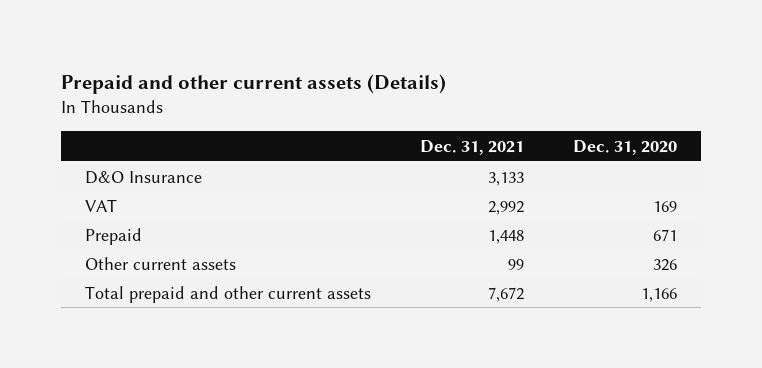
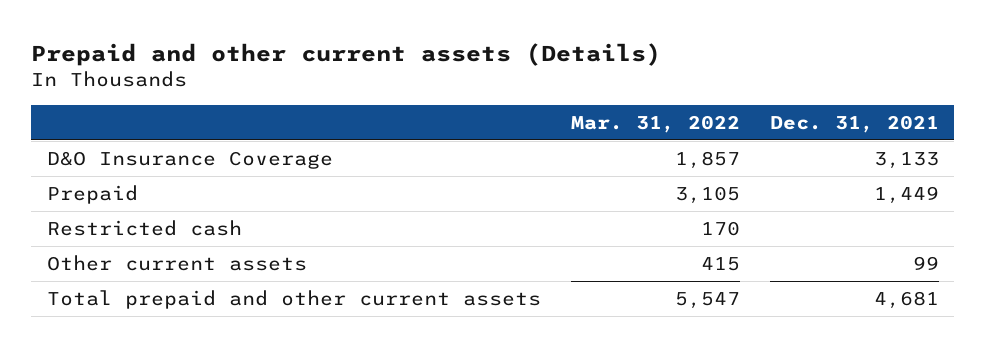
- | Dec. 31, 2021 | Dec. 31, 2020
+ | Mar. 31, 2022 | Dec. 31, 2021
- D&O Insurance | 3,133 |
- VAT | 2,992 | 169
- Prepaid | 1,448 | 671
+ D&O Insurance Coverage | 1,857 | 3,133
+ Prepaid | 3,105 | 1,449
+ Restricted cash | 170 |
- Total prepaid and other current assets | 7,672 | 1,166
+ Total prepaid and other current assets | 5,547 | 4,681

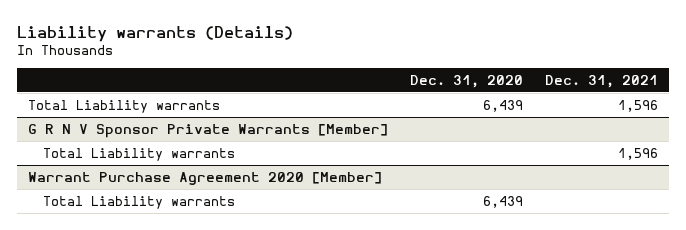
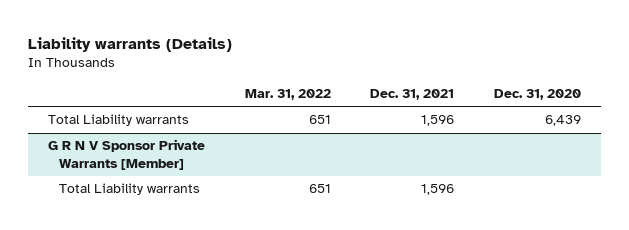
- | Dec. 31, 2020 | Dec. 31, 2021
+ | Mar. 31, 2022 | Dec. 31, 2021 | Dec. 31, 2020
- Warrant Purchase Agreement 2020 [Member]
- Total Liability warrants | 6,439 |

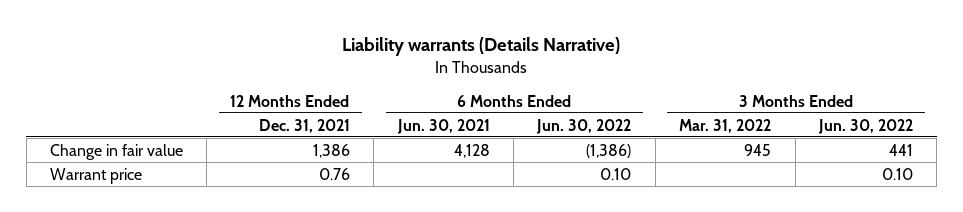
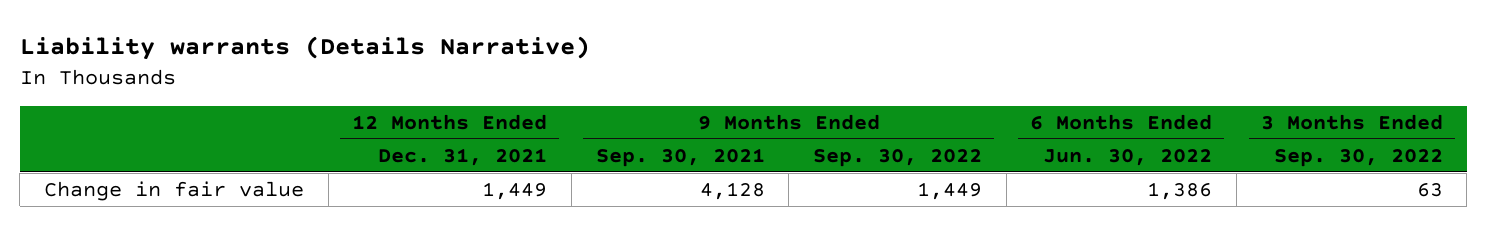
- | 12 Months Ended Dec. 31, 2021 | 6 Months Ended Jun. 30, 2021 | 6 Months Ended Jun. 30, 2022 | 3 Months Ended Mar. 31, 2022 | 3 Months Ended Jun. 30, 2022
+ | 12 Months Ended Dec. 31, 2021 | 9 Months Ended Sep. 30, 2021 | 9 Months Ended Sep. 30, 2022 | 6 Months Ended Jun. 30, 2022 | 3 Months Ended Sep. 30, 2022
- Change in fair value | 1,386 | 4,128 | (1,386) | 945 | 441
- Warrant price | 0.76 | | 0.10 | | 0.10
+ Change in fair value | 1,449 | 4,128 | 1,449 | 1,386 | 63

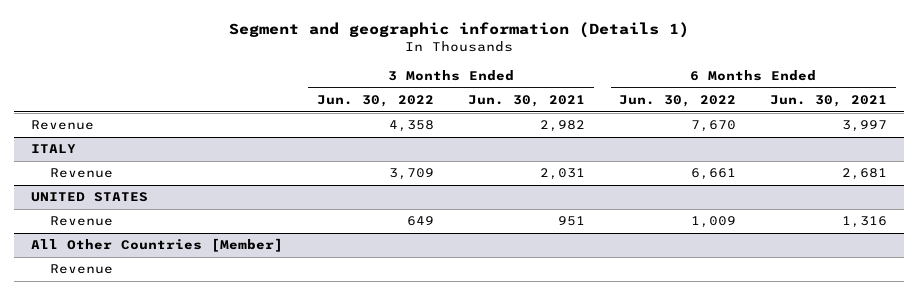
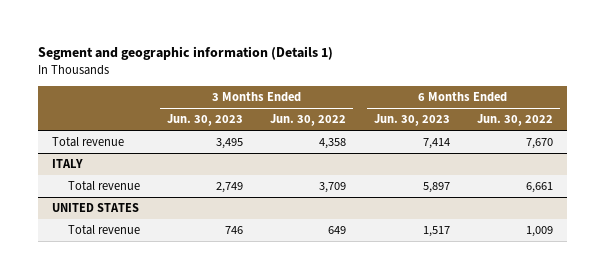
- | 3 Months Ended Jun. 30, 2022 | 3 Months Ended Jun. 30, 2021 | 6 Months Ended Jun. 30, 2022 | 6 Months Ended Jun. 30, 2021
+ | 3 Months Ended Jun. 30, 2023 | 3 Months Ended Jun. 30, 2022 | 6 Months Ended Jun. 30, 2023 | 6 Months Ended Jun. 30, 2022
- Revenue | 4,358 | 2,982 | 7,670 | 3,997
+ Total revenue | 3,495 | 4,358 | 7,414 | 7,670
@ ITALY
- Revenue | 3,709 | 2,031 | 6,661 | 2,681
+ Total revenue | 2,749 | 3,709 | 5,897 | 6,661
@ UNITED STATES
- Revenue | 649 | 951 | 1,009 | 1,316
- All Other Countries [Member]
- Revenue
@ UNITED STATES
+ Total revenue | 746 | 649 | 1,517 | 1,009

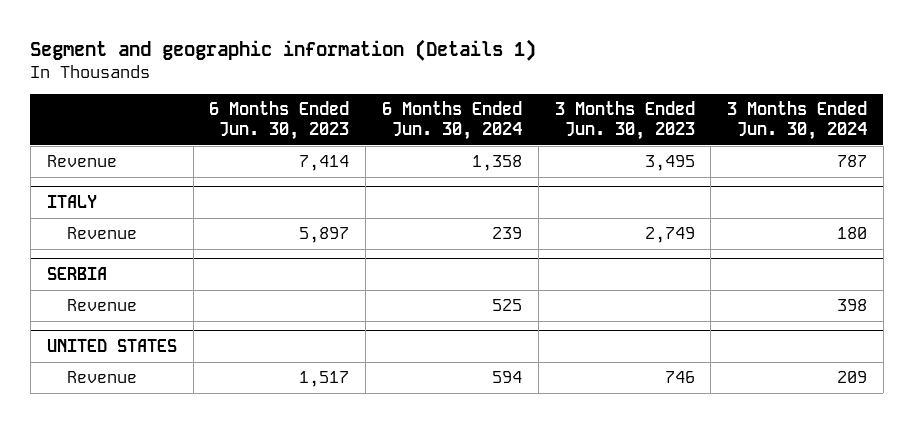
- | 3 Months Ended Jun. 30, 2023 | 3 Months Ended Jun. 30, 2022 | 6 Months Ended Jun. 30, 2023 | 6 Months Ended Jun. 30, 2022
+ | 6 Months Ended Jun. 30, 2023 | 6 Months Ended Jun. 30, 2024 | 3 Months Ended Jun. 30, 2023 | 3 Months Ended Jun. 30, 2024
- Total revenue | 3,495 | 4,358 | 7,414 | 7,670
+ Revenue | 7,414 | 1,358 | 3,495 | 787
@ ITALY
- Total revenue | 2,749 | 3,709 | 5,897 | 6,661
+ Revenue | 5,897 | 239 | 2,749 | 180
+ SERBIA
+ Revenue | | 525 | | 398
@ UNITED STATES
- Total revenue | 746 | 649 | 1,517 | 1,009
+ Revenue | 1,517 | 594 | 746 | 209

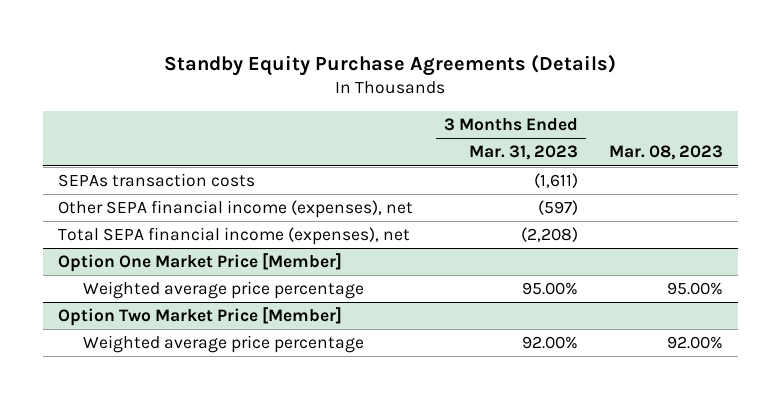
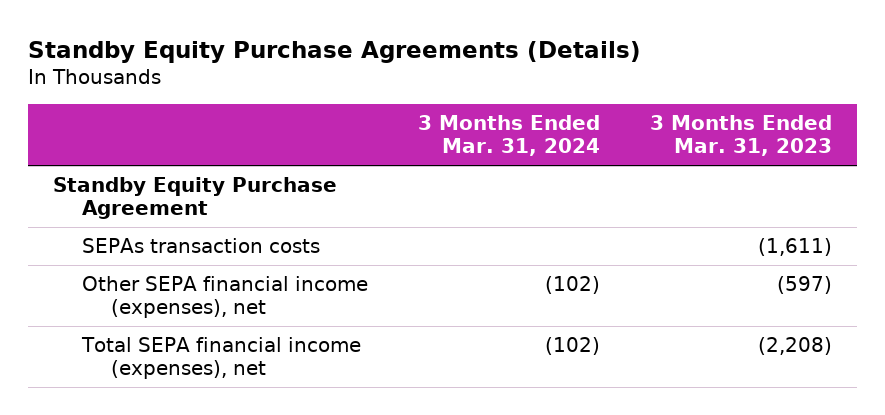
- | 3 Months Ended Mar. 31, 2023 | Mar. 08, 2023
+ | 3 Months Ended Mar. 31, 2024 | 3 Months Ended Mar. 31, 2023
+ Standby Equity Purchase Agreement
- Option One Market Price [Member]
- Weighted average price percentage | 95.00% | 95.00%
- Option Two Market Price [Member]
- Weighted average price percentage | 92.00% | 92.00%

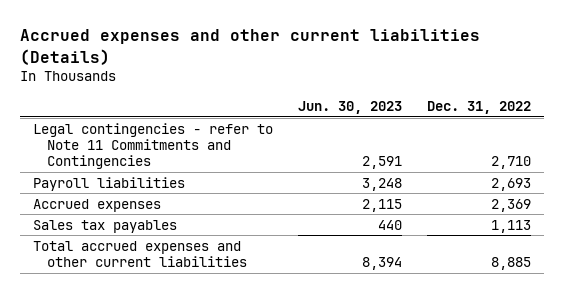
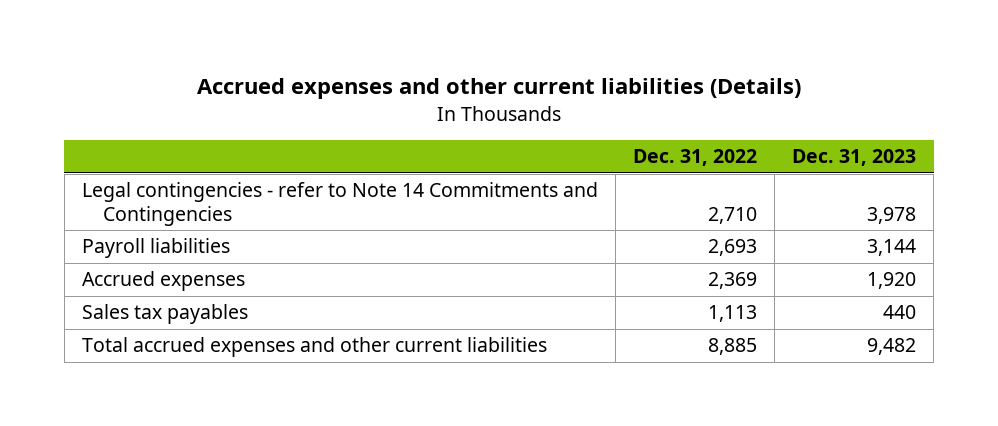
- | Jun. 30, 2023 | Dec. 31, 2022
+ | Dec. 31, 2022 | Dec. 31, 2023
- Legal contingencies - refer to Note 11 Commitments and Contingencies | 2,591 | 2,710
+ Legal contingencies - refer to Note 14 Commitments and Contingencies | 2,710 | 3,978

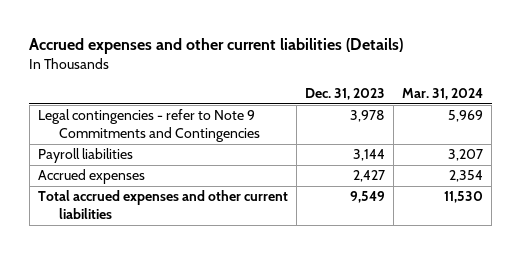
- | Dec. 31, 2022 | Dec. 31, 2023
+ | Dec. 31, 2023 | Mar. 31, 2024
- Legal contingencies - refer to Note 14 Commitments and Contingencies | 2,710 | 3,978
+ Legal contingencies - refer to Note 9 Commitments and Contingencies | 3,978 | 5,969
- Accrued expenses | 2,369 | 1,920
- Sales tax payables | 1,113 | 440
- Total accrued expenses and other current liabilities | 8,885 | 9,482
+ Accrued expenses | 2,427 | 2,354
+ Total accrued expenses and other current liabilities | 9,549 | 11,530

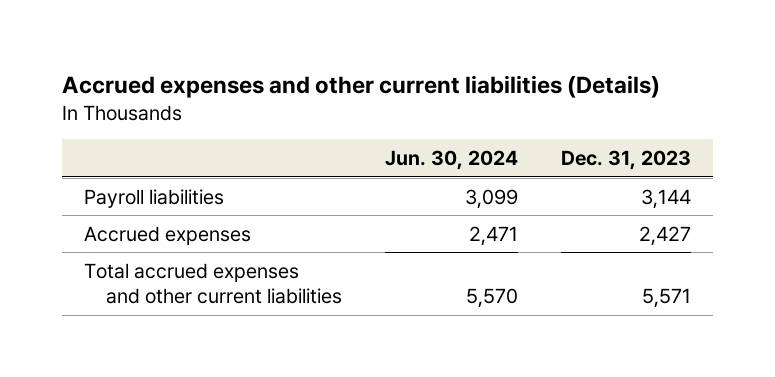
- | Dec. 31, 2023 | Mar. 31, 2024
+ | Jun. 30, 2024 | Dec. 31, 2023
- Legal contingencies - refer to Note 9 Commitments and Contingencies | 3,978 | 5,969
- Total accrued expenses and other current liabilities | 9,549 | 11,530
+ Total accrued expenses and other current liabilities | 5,570 | 5,571

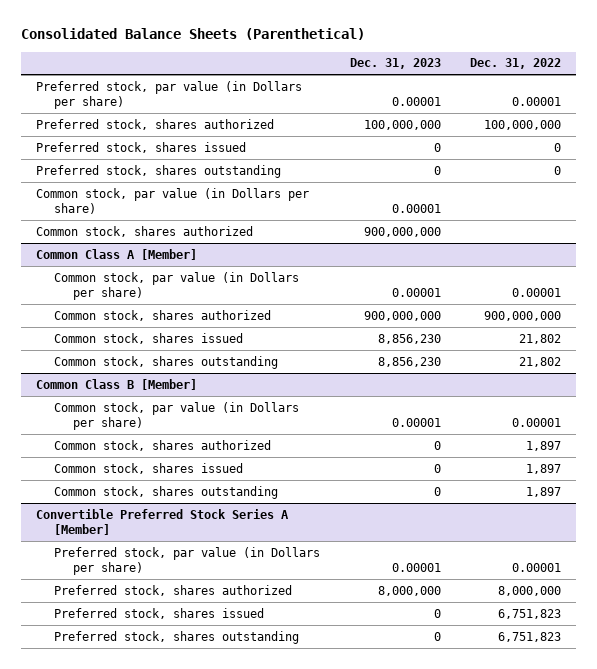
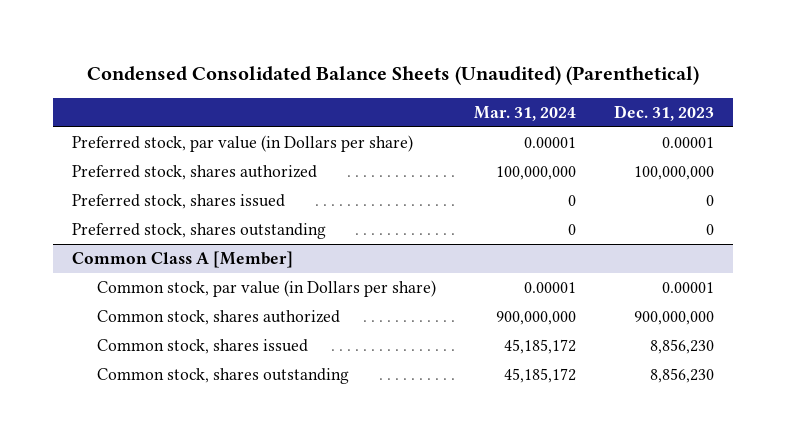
- Consolidated Balance Sheets (Parenthetical)
+ Condensed Consolidated Balance Sheets (Unaudited) (Parenthetical)
- | Dec. 31, 2023 | Dec. 31, 2022
+ | Mar. 31, 2024 | Dec. 31, 2023
- Common stock, par value (in Dollars per share) | 0.00001 |
- Common stock, shares authorized | 900,000,000 |
- Common Class B [Member]
- Common stock, par value (in Dollars per share) | 0.00001 | 0.00001
- Common stock, shares authorized | 0 | 1,897
- Common stock, shares issued | 0 | 1,897
- Common stock, shares outstanding | 0 | 1,897
- Convertible Preferred Stock Series A [Member]
- Preferred stock, par value (in Dollars per share) | 0.00001 | 0.00001
- Preferred stock, shares authorized | 8,000,000 | 8,000,000
- Preferred stock, shares issued | 0 | 6,751,823
- Preferred stock, shares outstanding | 0 | 6,751,823

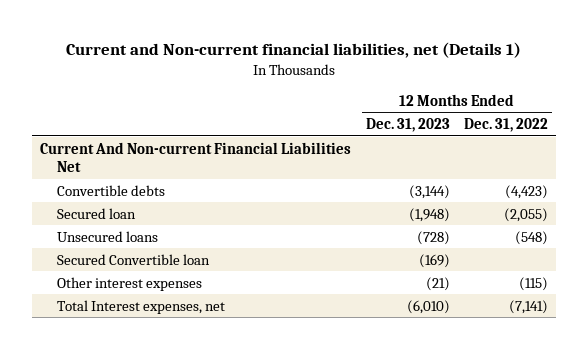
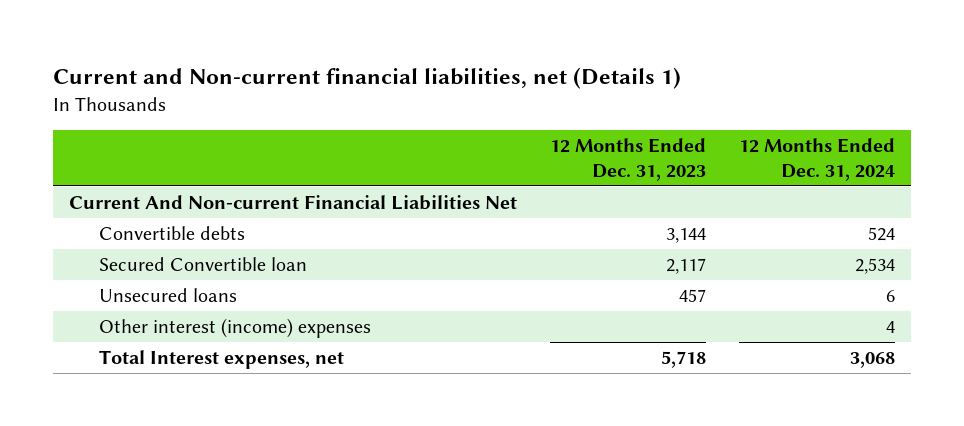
- | 12 Months Ended Dec. 31, 2023 | 12 Months Ended Dec. 31, 2022
+ | 12 Months Ended Dec. 31, 2023 | 12 Months Ended Dec. 31, 2024
- Convertible debts | (3,144) | (4,423)
- Secured loan | (1,948) | (2,055)
- Unsecured loans | (728) | (548)
- Secured Convertible loan | (169) |
- Other interest expenses | (21) | (115)
- Total Interest expenses, net | (6,010) | (7,141)
+ Convertible debts | 3,144 | 524
+ Secured Convertible loan | 2,117 | 2,534
+ Unsecured loans | 457 | 6
+ Other interest (income) expenses | | 4
+ Total Interest expenses, net | 5,718 | 3,068

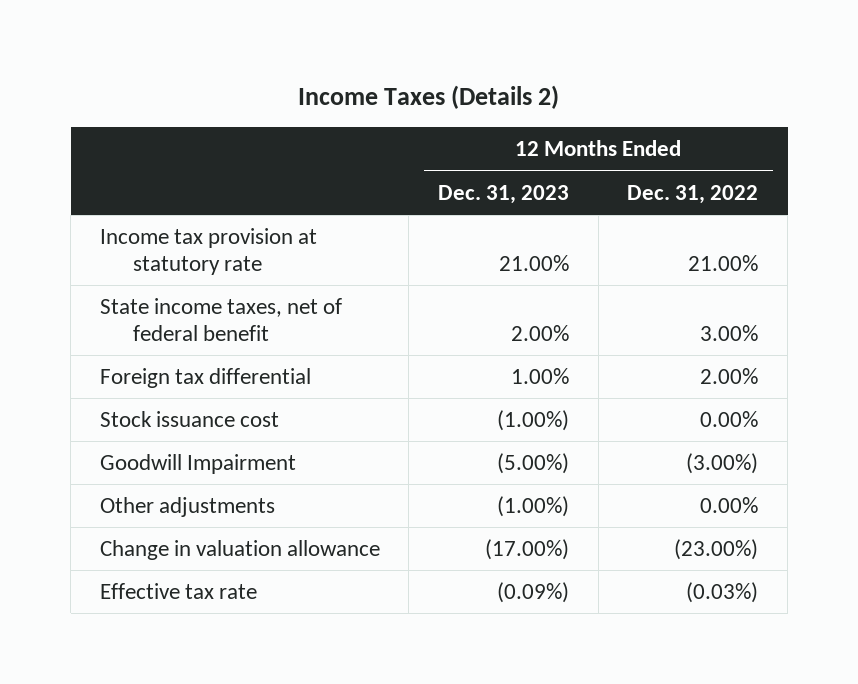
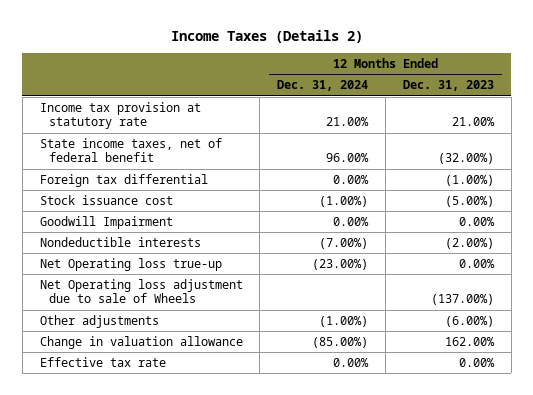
- | 12 Months Ended Dec. 31, 2023 | 12 Months Ended Dec. 31, 2022
+ | 12 Months Ended Dec. 31, 2024 | 12 Months Ended Dec. 31, 2023
- State income taxes, net of federal benefit | 2.00% | 3.00%
- Foreign tax differential | 1.00% | 2.00%
- Stock issuance cost | (1.00%) | 0.00%
- Goodwill Impairment | (5.00%) | (3.00%)
- Other adjustments | (1.00%) | 0.00%
- Change in valuation allowance | (17.00%) | (23.00%)
- Effective tax rate | (0.09%) | (0.03%)
+ State income taxes, net of federal benefit | 96.00% | (32.00%)
+ Foreign tax differential | 0.00% | (1.00%)
+ Stock issuance cost | (1.00%) | (5.00%)
+ Goodwill Impairment | 0.00% | 0.00%
+ Nondeductible interests | (7.00%) | (2.00%)
+ Net Operating loss true-up | (23.00%) | 0.00%
+ Net Operating loss adjustment due to sale of Wheels | | (137.00%)
+ Other adjustments | (1.00%) | (6.00%)
+ Change in valuation allowance | (85.00%) | 162.00%
+ Effective tax rate | 0.00% | 0.00%

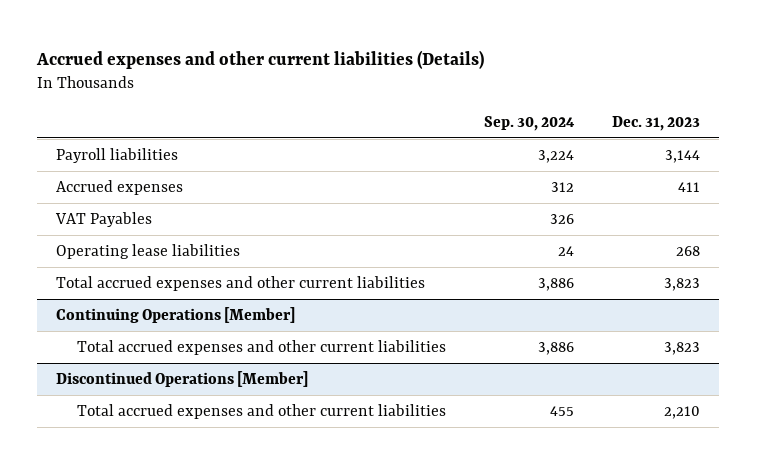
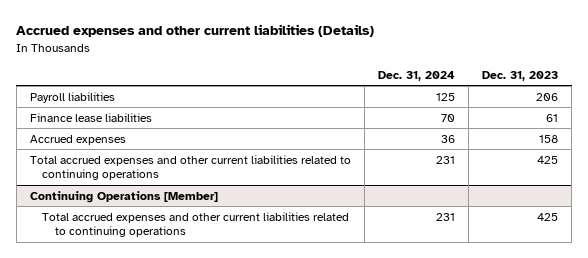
- | Sep. 30, 2024 | Dec. 31, 2023
+ | Dec. 31, 2024 | Dec. 31, 2023
- Payroll liabilities | 3,224 | 3,144
- Accrued expenses | 312 | 411
- VAT Payables | 326 |
- Operating lease liabilities | 24 | 268
- Total accrued expenses and other current liabilities | 3,886 | 3,823
+ Payroll liabilities | 125 | 206
+ Finance lease liabilities | 70 | 61
+ Accrued expenses | 36 | 158
+ Total accrued expenses and other current liabilities related to continuing operations | 231 | 425
@ Continuing Operations [Member]
- Total accrued expenses and other current liabilities | 3,886 | 3,823
- Discontinued Operations [Member]
- Total accrued expenses and other current liabilities | 455 | 2,210
@ Continuing Operations [Member]
+ Total accrued expenses and other current liabilities related to continuing operations | 231 | 425

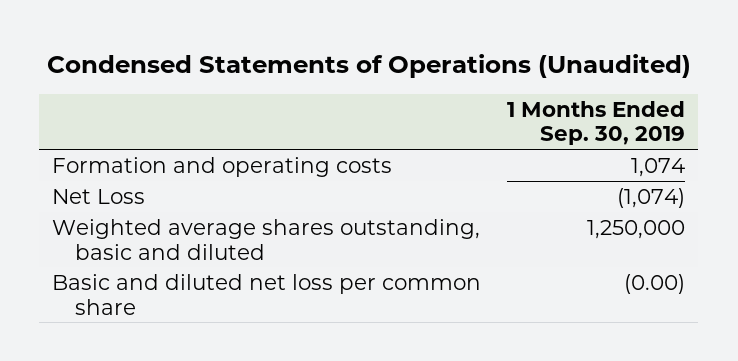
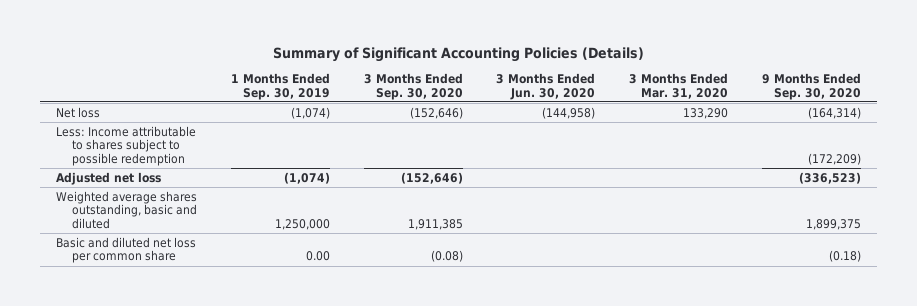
- Condensed Statements of Operations (Unaudited)
+ Summary of Significant Accounting Policies (Details)
- | 1 Months Ended Sep. 30, 2019
+ | 1 Months Ended Sep. 30, 2019 | 3 Months Ended Sep. 30, 2020 | 3 Months Ended Jun. 30, 2020 | 3 Months Ended Mar. 31, 2020 | 9 Months Ended Sep. 30, 2020
- Formation and operating costs | 1,074
- Net Loss | (1,074)
+ Net loss | (1,074) | (152,646) | (144,958) | 133,290 | (164,314)
+ Less: Income attributable to shares subject to possible redemption | | | | | (172,209)
+ Adjusted net loss | (1,074) | (152,646) | | | (336,523)
- Basic and diluted net loss per common share | (0.00)
+ Basic and diluted net loss per common share | 0.00 | (0.08) | | | (0.18)

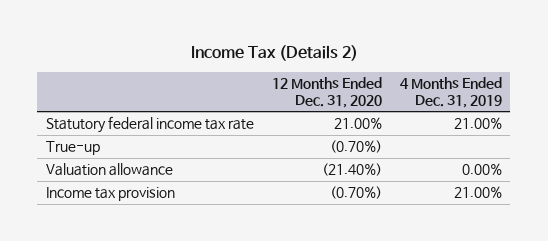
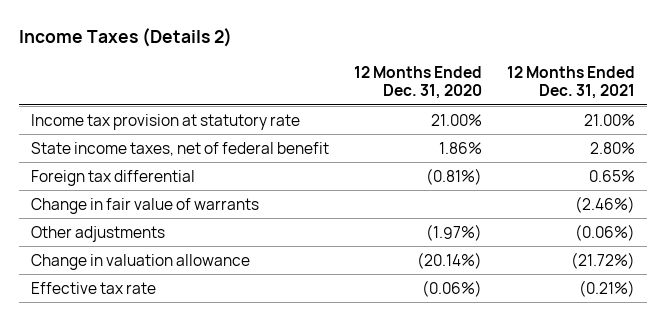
- Income Tax (Details 2)
+ Income Taxes (Details 2)
- | 12 Months Ended Dec. 31, 2020 | 4 Months Ended Dec. 31, 2019
+ | 12 Months Ended Dec. 31, 2020 | 12 Months Ended Dec. 31, 2021
- Statutory federal income tax rate | 21.00% | 21.00%
- True-up | (0.70%) |
- Valuation allowance | (21.40%) | 0.00%
- Income tax provision | (0.70%) | 21.00%
+ Income tax provision at statutory rate | 21.00% | 21.00%
+ State income taxes, net of federal benefit | 1.86% | 2.80%
+ Foreign tax differential | (0.81%) | 0.65%
+ Change in fair value of warrants | | (2.46%)
+ Other adjustments | (1.97%) | (0.06%)
+ Change in valuation allowance | (20.14%) | (21.72%)
+ Effective tax rate | (0.06%) | (0.21%)

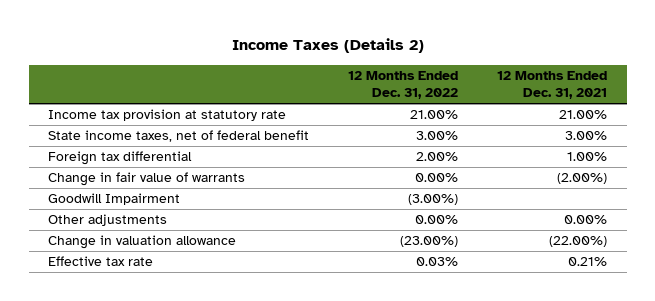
- | 12 Months Ended Dec. 31, 2020 | 12 Months Ended Dec. 31, 2021
+ | 12 Months Ended Dec. 31, 2022 | 12 Months Ended Dec. 31, 2021
- State income taxes, net of federal benefit | 1.86% | 2.80%
- Foreign tax differential | (0.81%) | 0.65%
- Change in fair value of warrants | | (2.46%)
- Other adjustments | (1.97%) | (0.06%)
- Change in valuation allowance | (20.14%) | (21.72%)
- Effective tax rate | (0.06%) | (0.21%)
+ State income taxes, net of federal benefit | 3.00% | 3.00%
+ Foreign tax differential | 2.00% | 1.00%
+ Change in fair value of warrants | 0.00% | (2.00%)
+ Goodwill Impairment | (3.00%) |
+ Other adjustments | 0.00% | 0.00%
+ Change in valuation allowance | (23.00%) | (22.00%)
+ Effective tax rate | 0.03% | 0.21%

